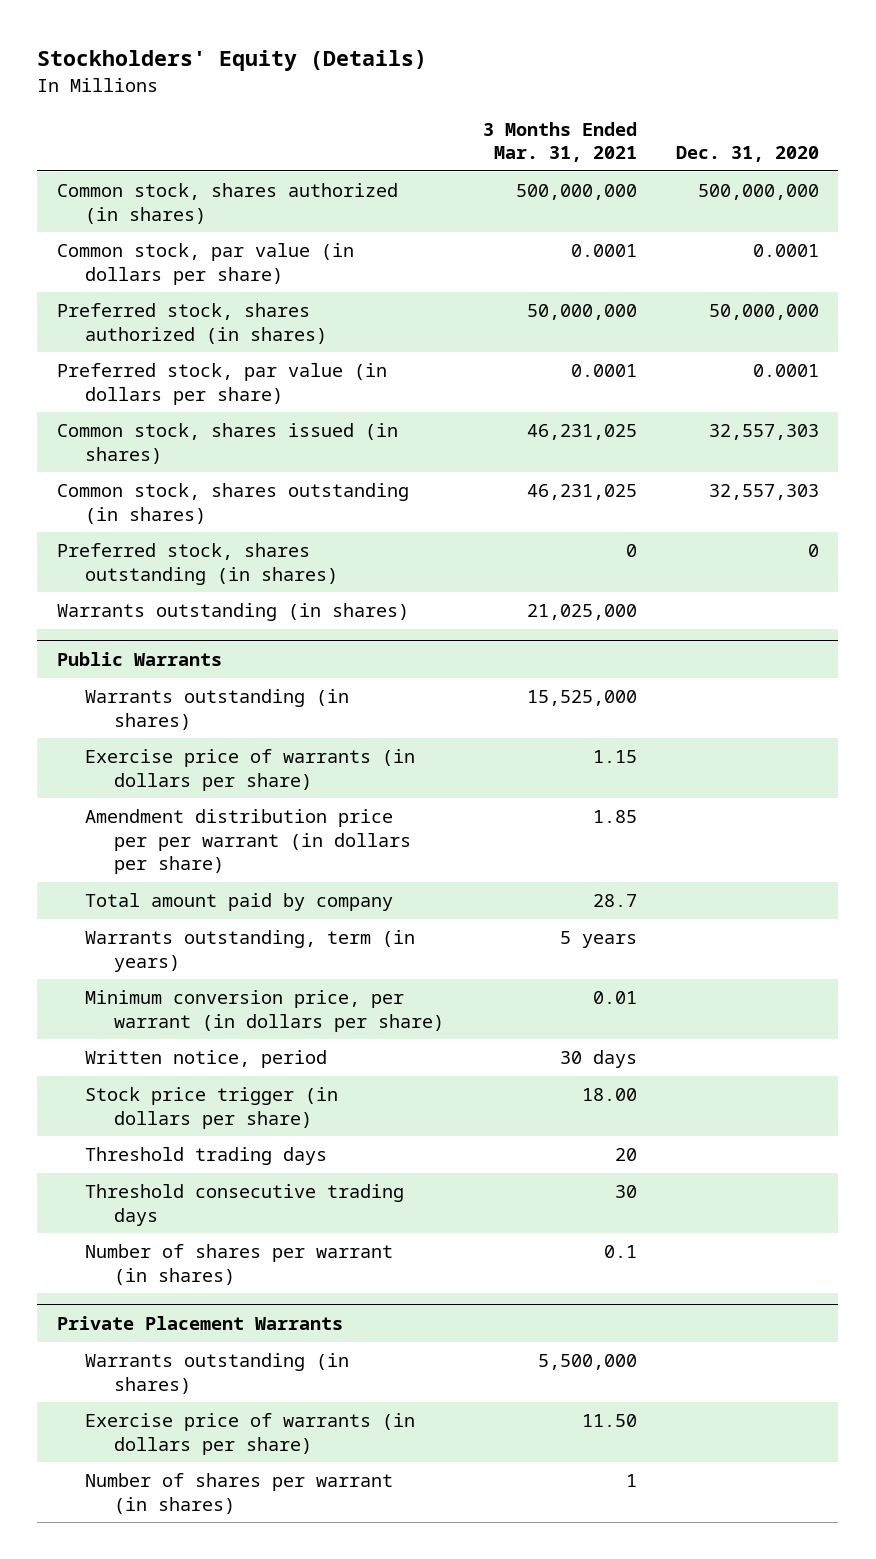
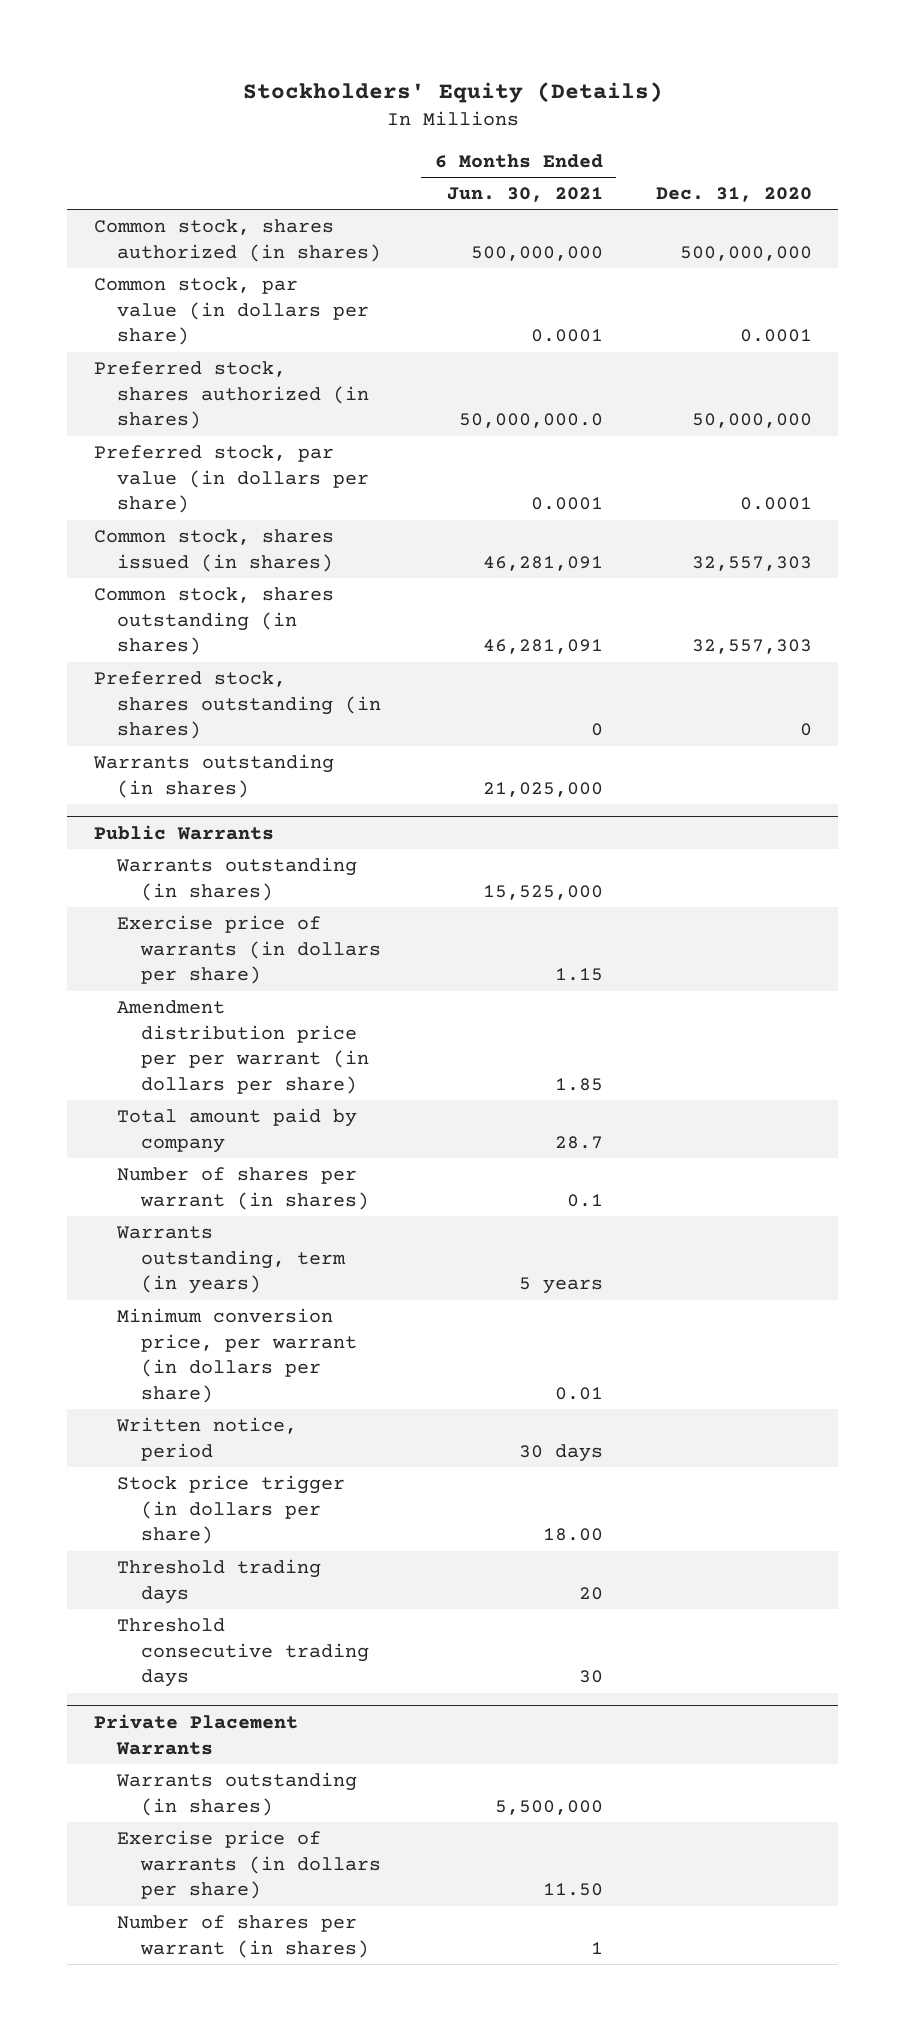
- | 3 Months Ended Mar. 31, 2021 | Dec. 31, 2020
+ | 6 Months Ended Jun. 30, 2021 | Dec. 31, 2020
@ Public Warrants
moved up: Number of shares per warrant (in shares) | 0.1 |

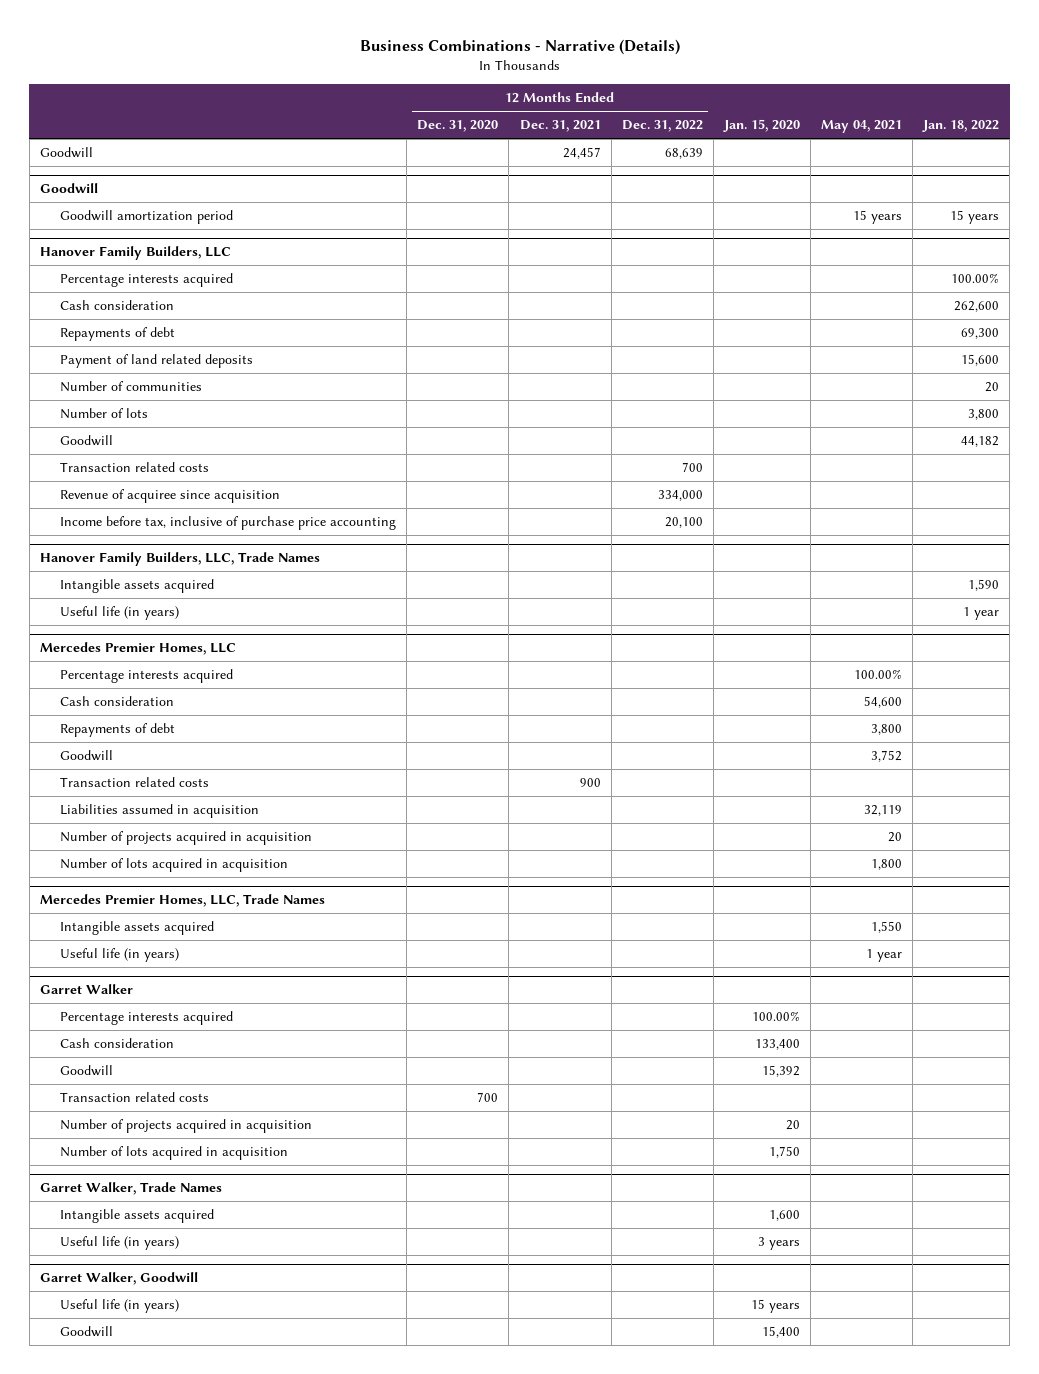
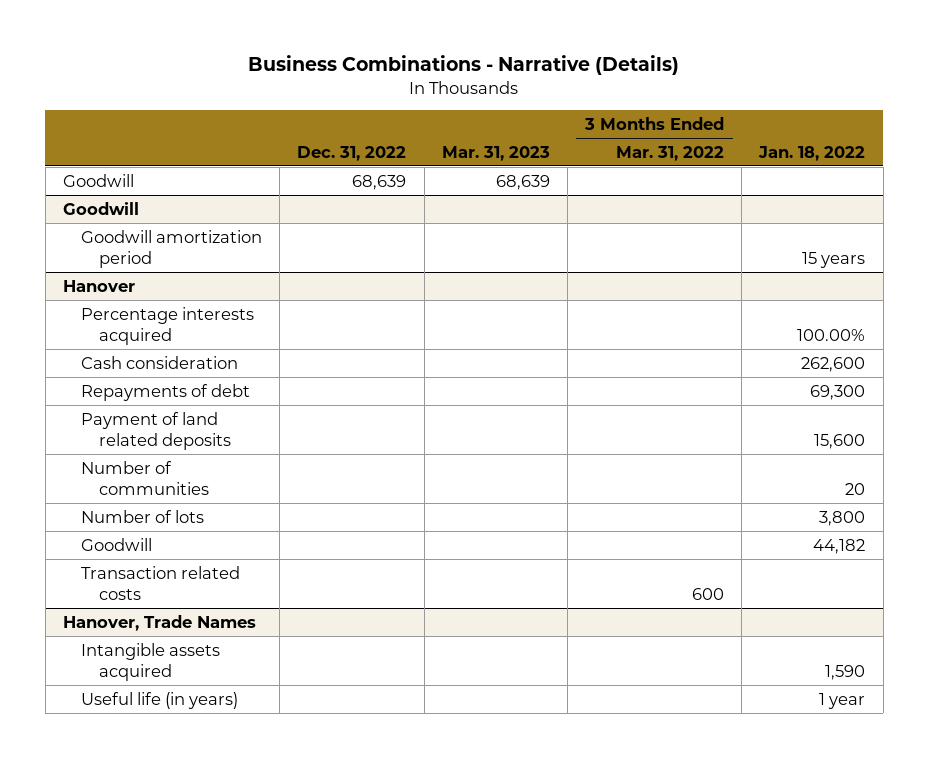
- | 12 Months Ended Dec. 31, 2020 | 12 Months Ended Dec. 31, 2021 | 12 Months Ended Dec. 31, 2022 | Jan. 15, 2020 | May 04, 2021 | Jan. 18, 2022
+ | Dec. 31, 2022 | Mar. 31, 2023 | 3 Months Ended Mar. 31, 2022 | Jan. 18, 2022
- Hanover Family Builders, LLC
+ Hanover
- Revenue of acquiree since acquisition | | | 334,000 | | |
- Income before tax, inclusive of purchase price accounting | | | 20,100 | | |
- Hanover Family Builders, LLC, Trade Names
+ Hanover, Trade Names
- Mercedes Premier Homes, LLC
- Percentage interests acquired | | | | | 100.00% |
- Cash consideration | | | | | 54,600 |
- Repayments of debt | | | | | 3,800 |
- Goodwill | | | | | 3,752 |
- Transaction related costs | | 900 | | | |
- Liabilities assumed in acquisition | | | | | 32,119 |
- Number of projects acquired in acquisition | | | | | 20 |
- Number of lots acquired in acquisition | | | | | 1,800 |
- Mercedes Premier Homes, LLC, Trade Names
- Intangible assets acquired | | | | | 1,550 |
- Useful life (in years) | | | | | 1 year |
- Garret Walker
- Percentage interests acquired | | | | 100.00% | |
- Cash consideration | | | | 133,400 | |
- Goodwill | | | | 15,392 | |
- Transaction related costs | 700 | | | | |
- Number of projects acquired in acquisition | | | | 20 | |
- Number of lots acquired in acquisition | | | | 1,750 | |
- Garret Walker, Trade Names
- Intangible assets acquired | | | | 1,600 | |
- Useful life (in years) | | | | 3 years | |
- Garret Walker, Goodwill
- Useful life (in years) | | | | 15 years | |
- Goodwill | | | | 15,400 | |

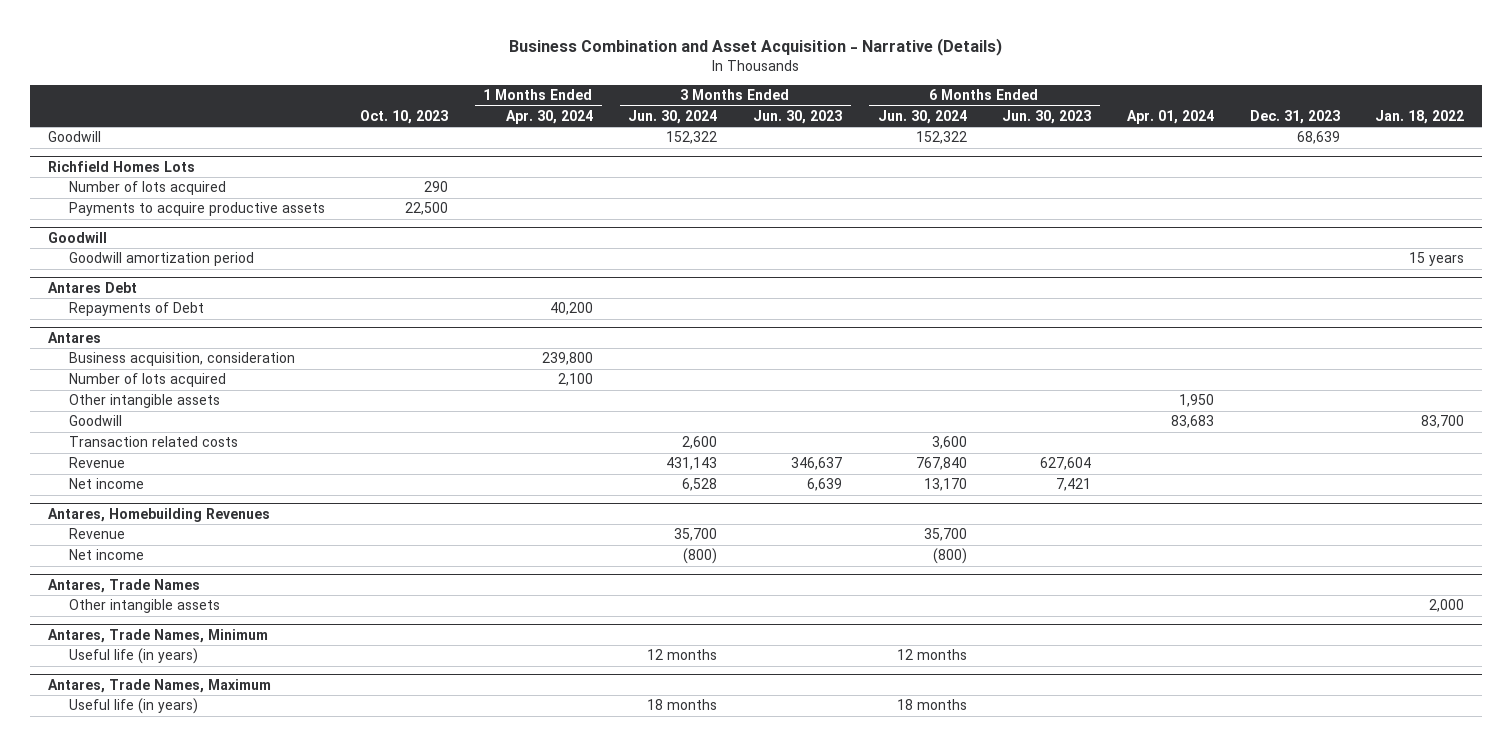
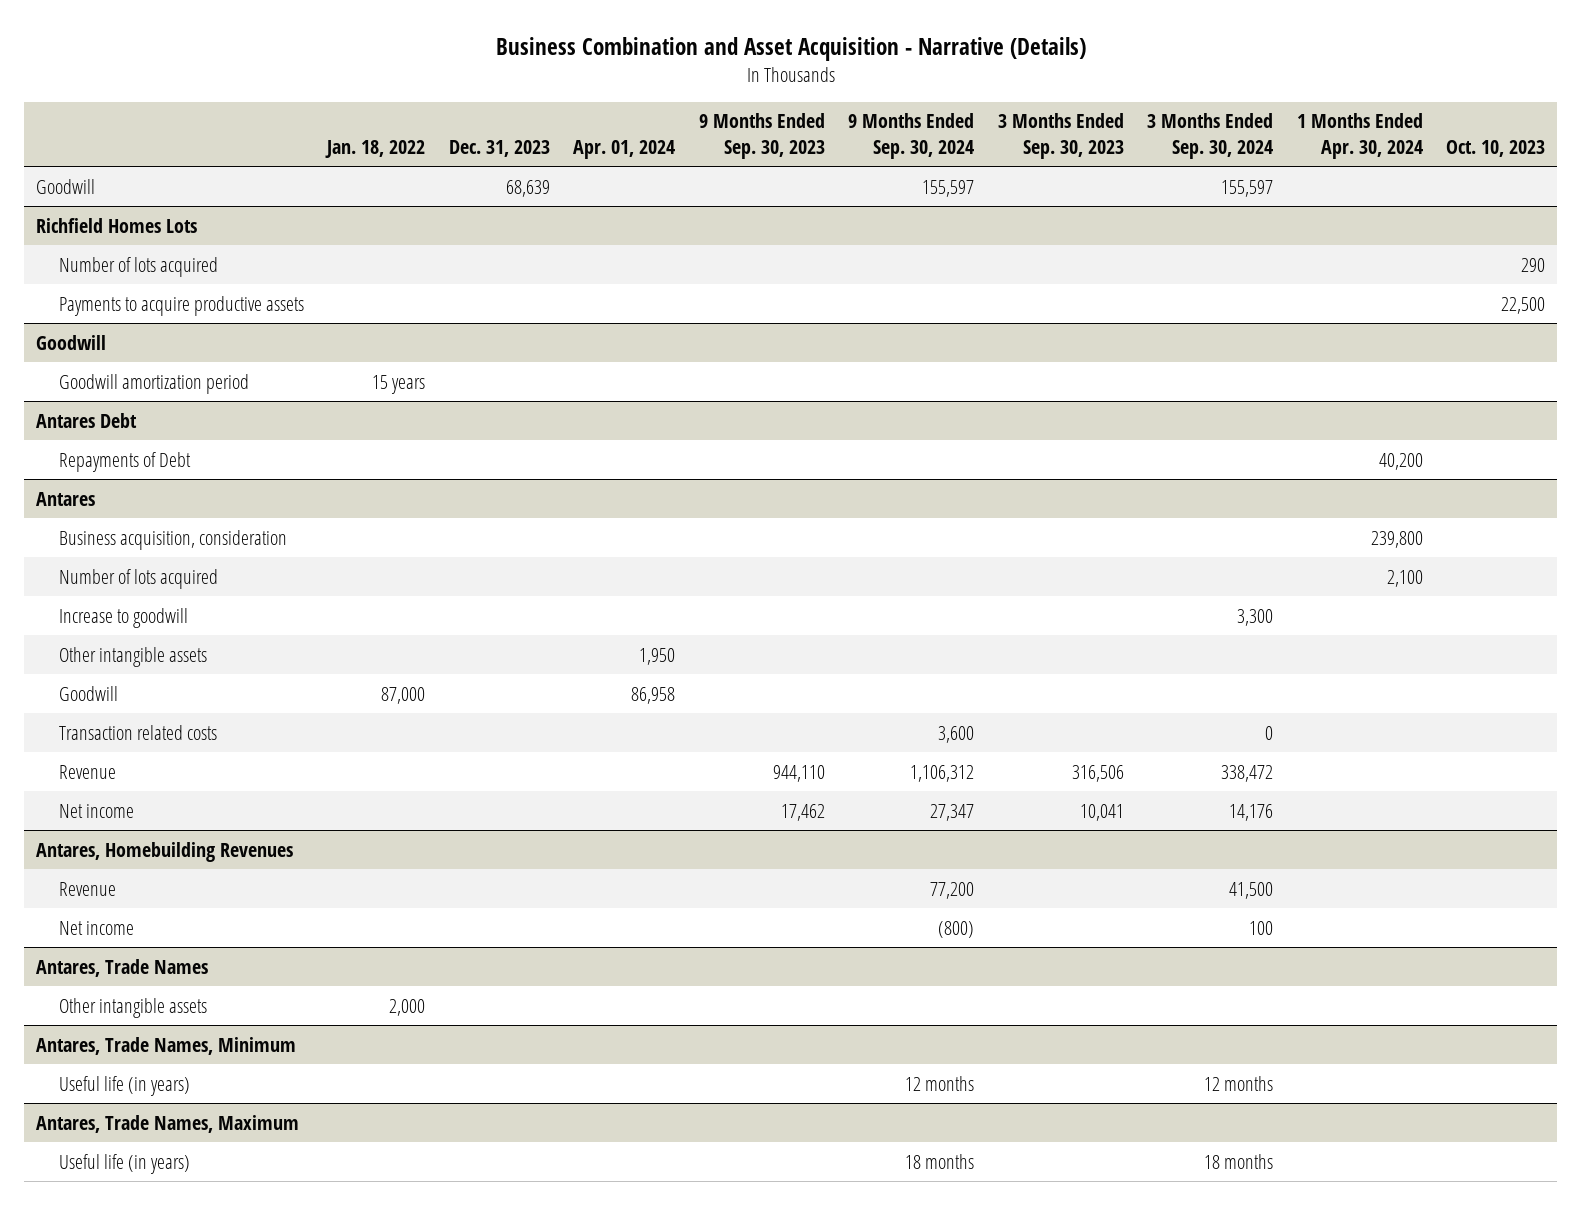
- | Oct. 10, 2023 | 1 Months Ended Apr. 30, 2024 | 3 Months Ended Jun. 30, 2024 | 3 Months Ended Jun. 30, 2023 | 6 Months Ended Jun. 30, 2024 | 6 Months Ended Jun. 30, 2023 | Apr. 01, 2024 | Dec. 31, 2023 | Jan. 18, 2022
+ | Jan. 18, 2022 | Dec. 31, 2023 | Apr. 01, 2024 | 9 Months Ended Sep. 30, 2023 | 9 Months Ended Sep. 30, 2024 | 3 Months Ended Sep. 30, 2023 | 3 Months Ended Sep. 30, 2024 | 1 Months Ended Apr. 30, 2024 | Oct. 10, 2023
@ Antares
+ Increase to goodwill | | | | | | | 3,300 | |
- Goodwill | | | | | | | 83,683 | | 83,700
+ Goodwill | 87,000 | | 86,958 | | | | | |

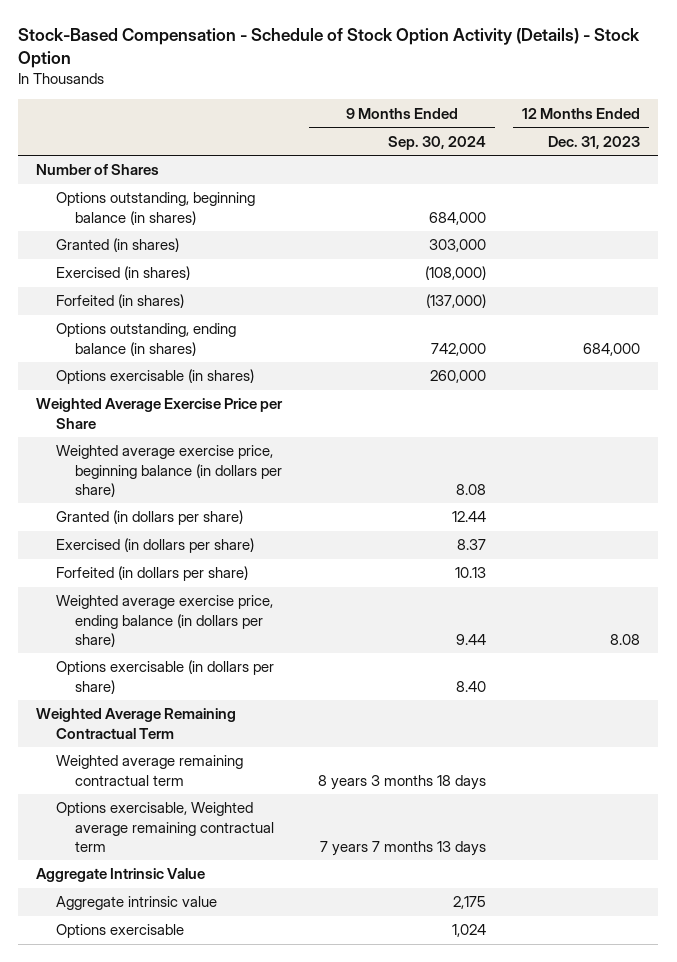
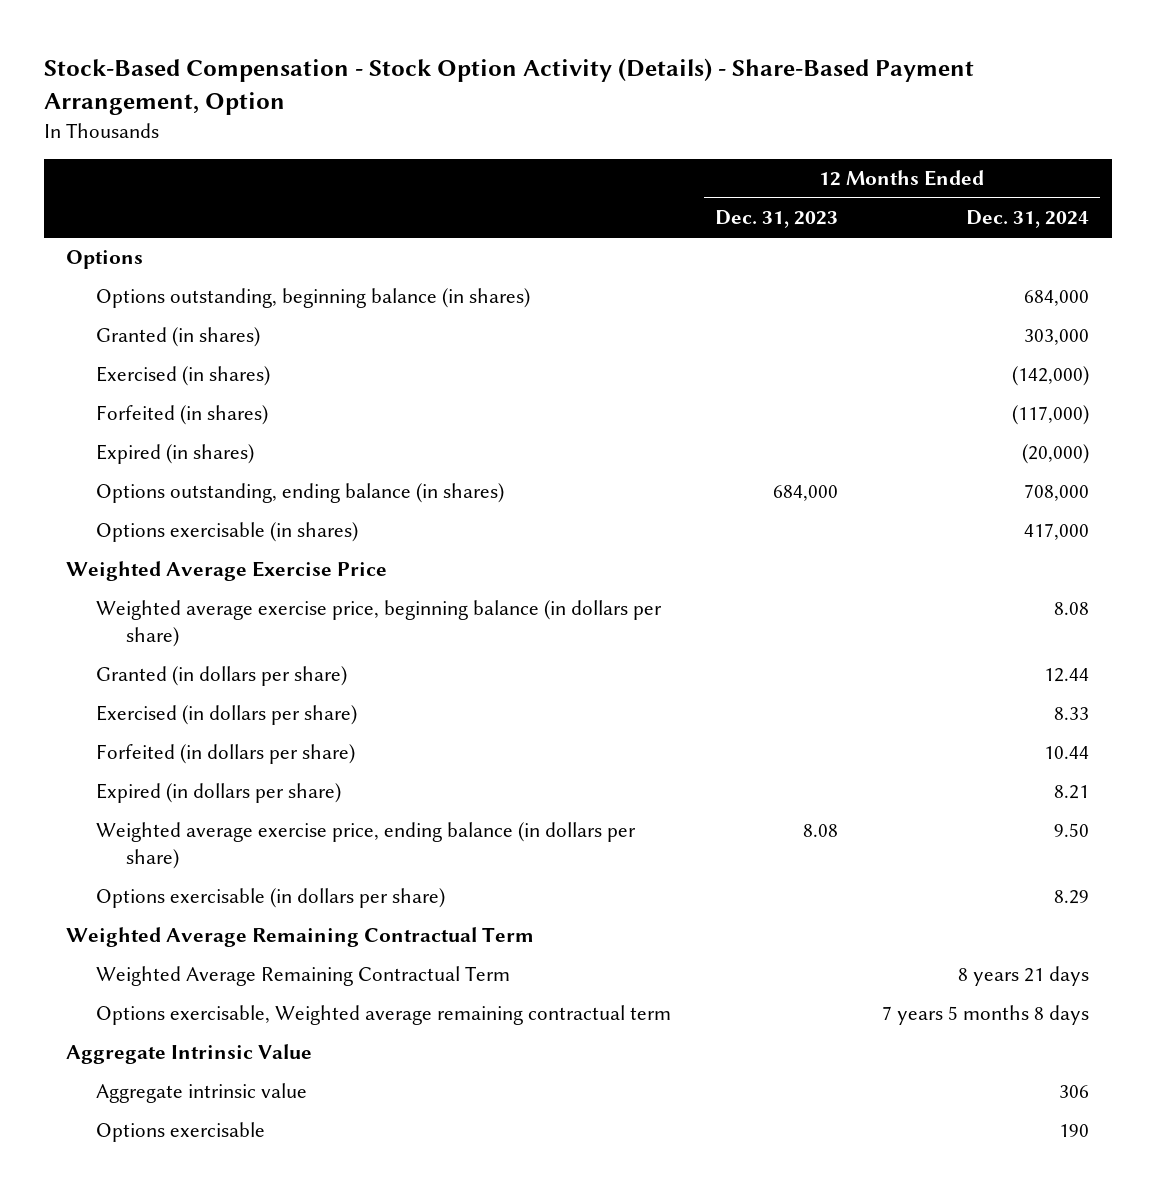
- Stock-Based Compensation - Schedule of Stock Option Activity (Details) - Stock Option
+ Stock-Based Compensation - Stock Option Activity (Details) - Share-Based Payment Arrangement, Option
- | 9 Months Ended Sep. 30, 2024 | 12 Months Ended Dec. 31, 2023
+ | 12 Months Ended Dec. 31, 2023 | 12 Months Ended Dec. 31, 2024
- Number of Shares
+ Options
+ Expired (in shares) | | (20,000)
- Weighted Average Exercise Price per Share
+ Weighted Average Exercise Price
+ Expired (in dollars per share) | | 8.21
- Weighted average remaining contractual term | 8 years 3 months 18 days |
+ Weighted Average Remaining Contractual Term | | 8 years 21 days

